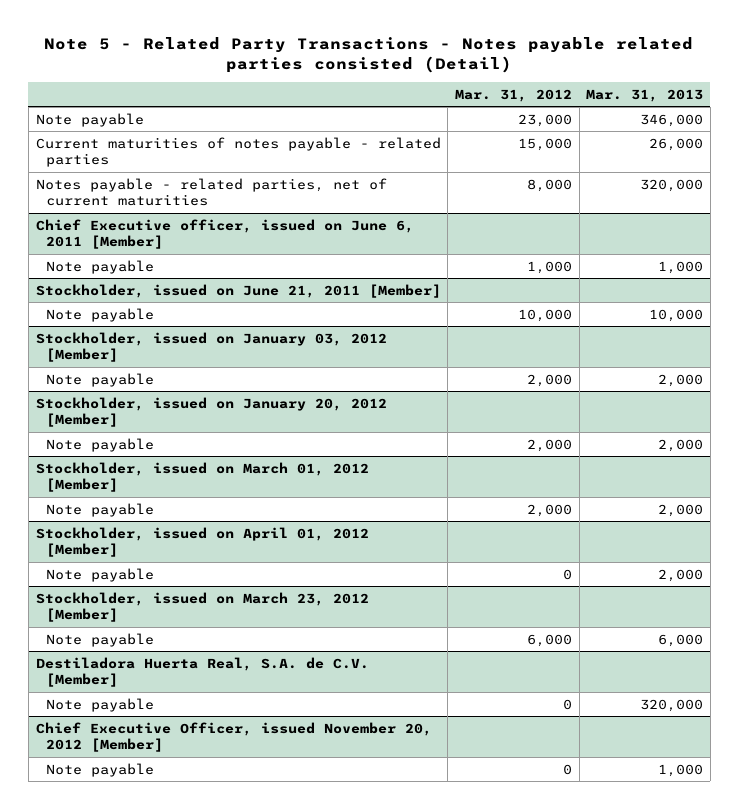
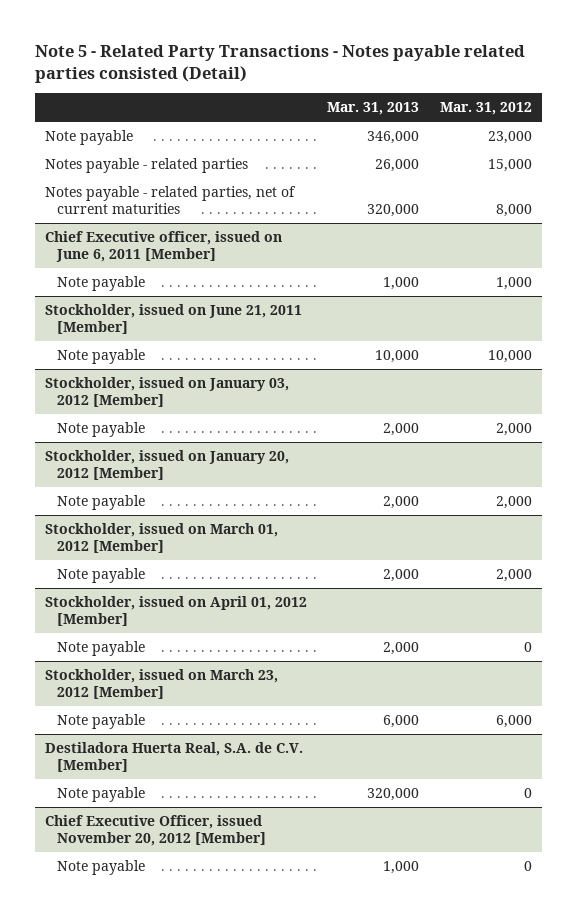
- | Mar. 31, 2012 | Mar. 31, 2013
+ | Mar. 31, 2013 | Mar. 31, 2012
- Current maturities of notes payable - related parties | 15,000 | 26,000
+ Notes payable - related parties | 26,000 | 15,000

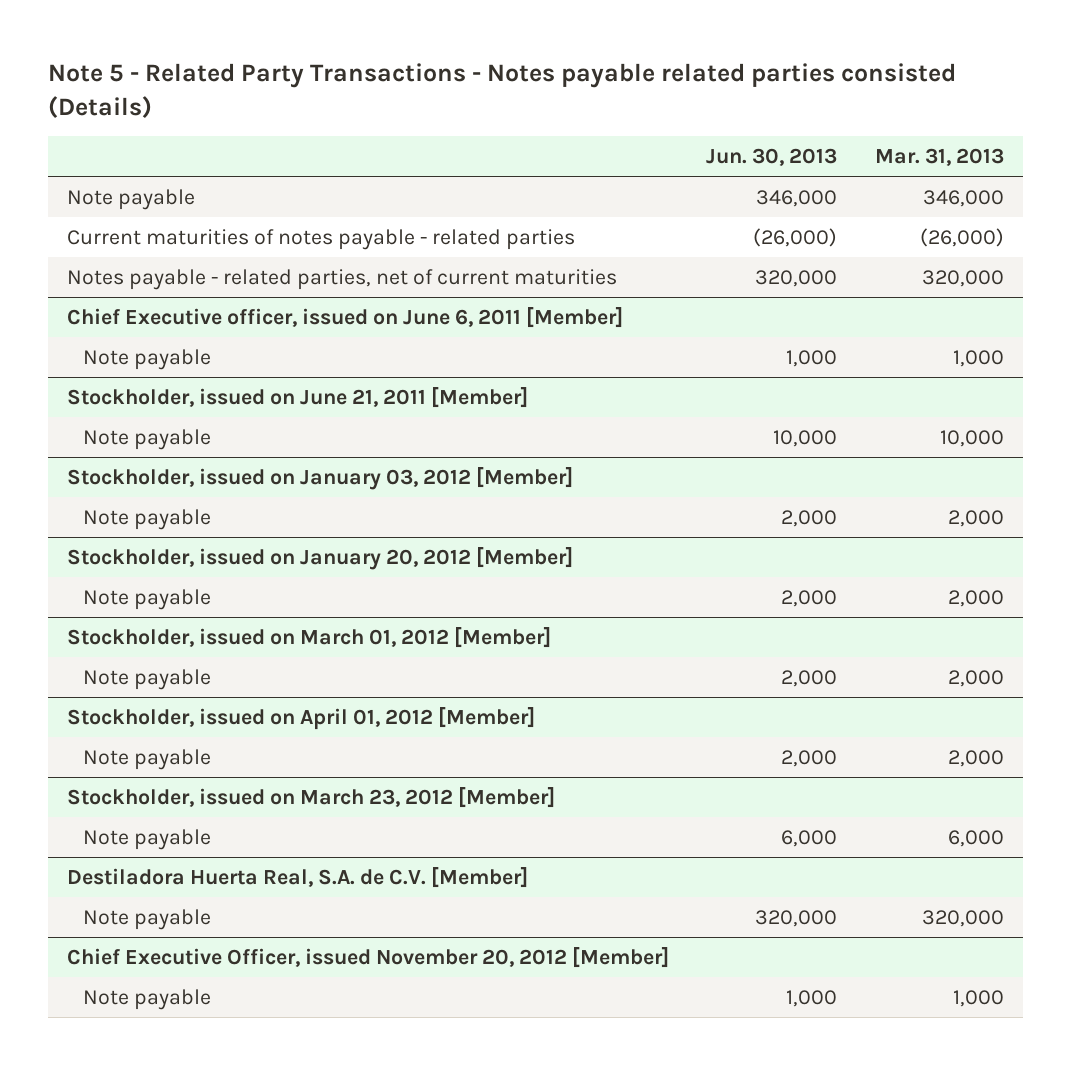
- Note 5 - Related Party Transactions - Notes payable related parties consisted (Detail)
+ Note 5 - Related Party Transactions - Notes payable related parties consisted (Details)
- | Mar. 31, 2013 | Mar. 31, 2012
+ | Jun. 30, 2013 | Mar. 31, 2013
- Notes payable - related parties | 26,000 | 15,000
+ Current maturities of notes payable - related parties | (26,000) | (26,000)

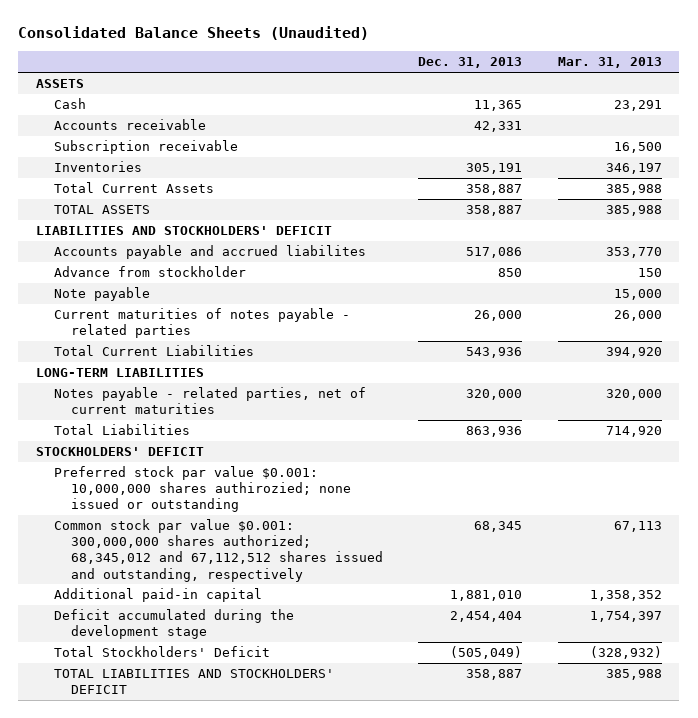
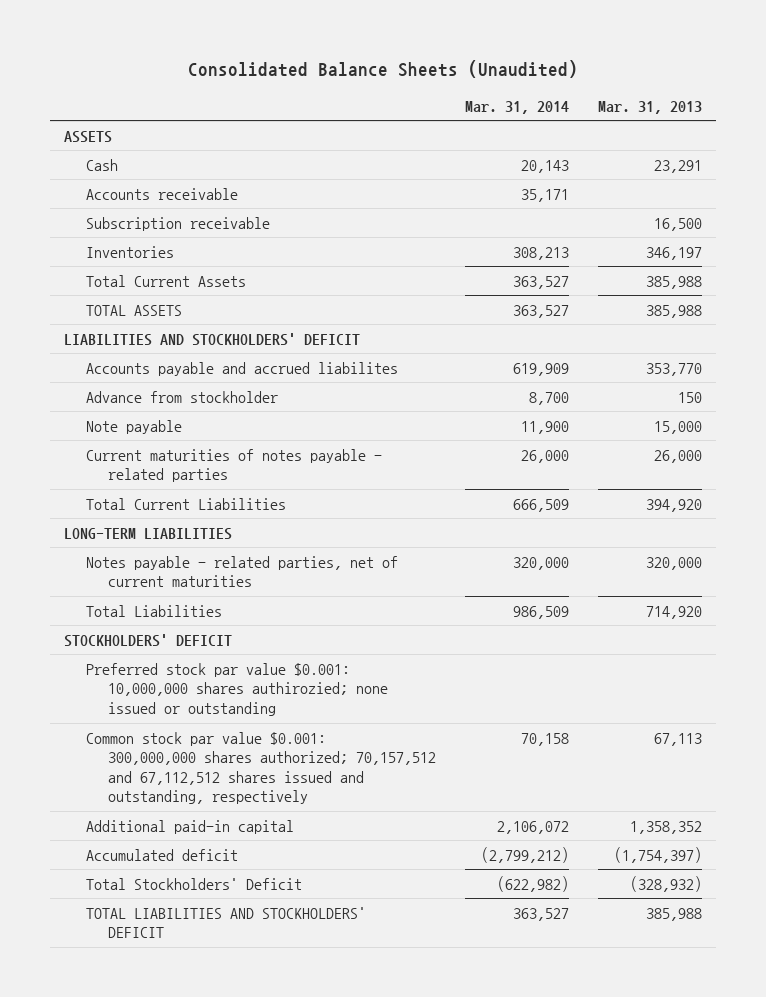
- | Dec. 31, 2013 | Mar. 31, 2013
+ | Mar. 31, 2014 | Mar. 31, 2013
- Common stock par value $0.001: 300,000,000 shares authorized; 68,345,012 and 67,112,512 shares issued and outstanding, respectively | 68,345 | 67,113
+ Common stock par value $0.001: 300,000,000 shares authorized; 70,157,512 and 67,112,512 shares issued and outstanding, respectively | 70,158 | 67,113
- Deficit accumulated during the development stage | 2,454,404 | 1,754,397
+ Accumulated deficit | (2,799,212) | (1,754,397)

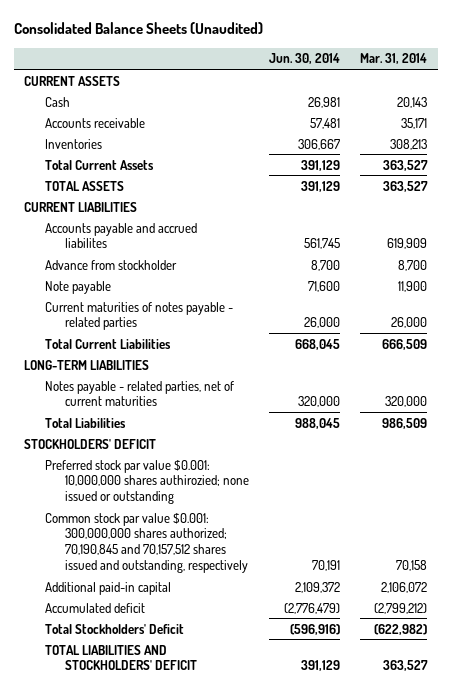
- | Mar. 31, 2014 | Mar. 31, 2013
+ | Jun. 30, 2014 | Mar. 31, 2014
- ASSETS
+ CURRENT ASSETS
- Subscription receivable | | 16,500
- LIABILITIES AND STOCKHOLDERS' DEFICIT
+ CURRENT LIABILITIES
- Common stock par value $0.001: 300,000,000 shares authorized; 70,157,512 and 67,112,512 shares issued and outstanding, respectively | 70,158 | 67,113
+ Common stock par value $0.001: 300,000,000 shares authorized; 70,190,845 and 70,157,512 shares issued and outstanding, respectively | 70,191 | 70,158

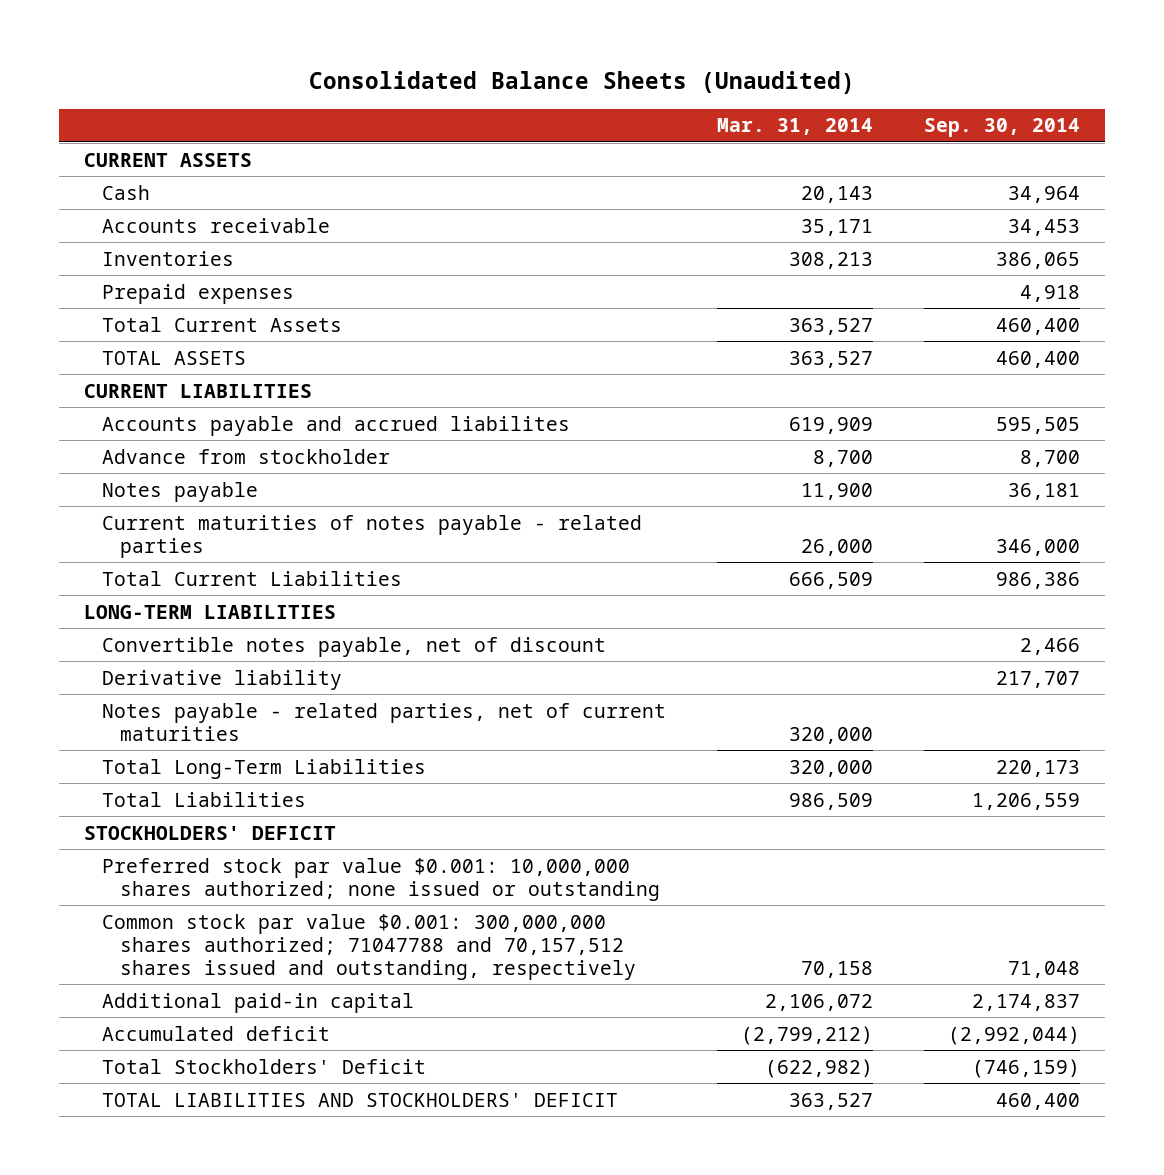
- | Jun. 30, 2014 | Mar. 31, 2014
+ | Mar. 31, 2014 | Sep. 30, 2014
+ Prepaid expenses | | 4,918
- Note payable | 71,600 | 11,900
+ Notes payable | 11,900 | 36,181
+ Convertible notes payable, net of discount | | 2,466
+ Derivative liability | | 217,707
+ Total Long-Term Liabilities | 320,000 | 220,173
- Preferred stock par value $0.001: 10,000,000 shares authirozied; none issued or outstanding
- Common stock par value $0.001: 300,000,000 shares authorized; 70,190,845 and 70,157,512 shares issued and outstanding, respectively | 70,191 | 70,158
+ Preferred stock par value $0.001: 10,000,000 shares authorized; none issued or outstanding
+ Common stock par value $0.001: 300,000,000 shares authorized; 71047788 and 70,157,512 shares issued and outstanding, respectively | 70,158 | 71,048

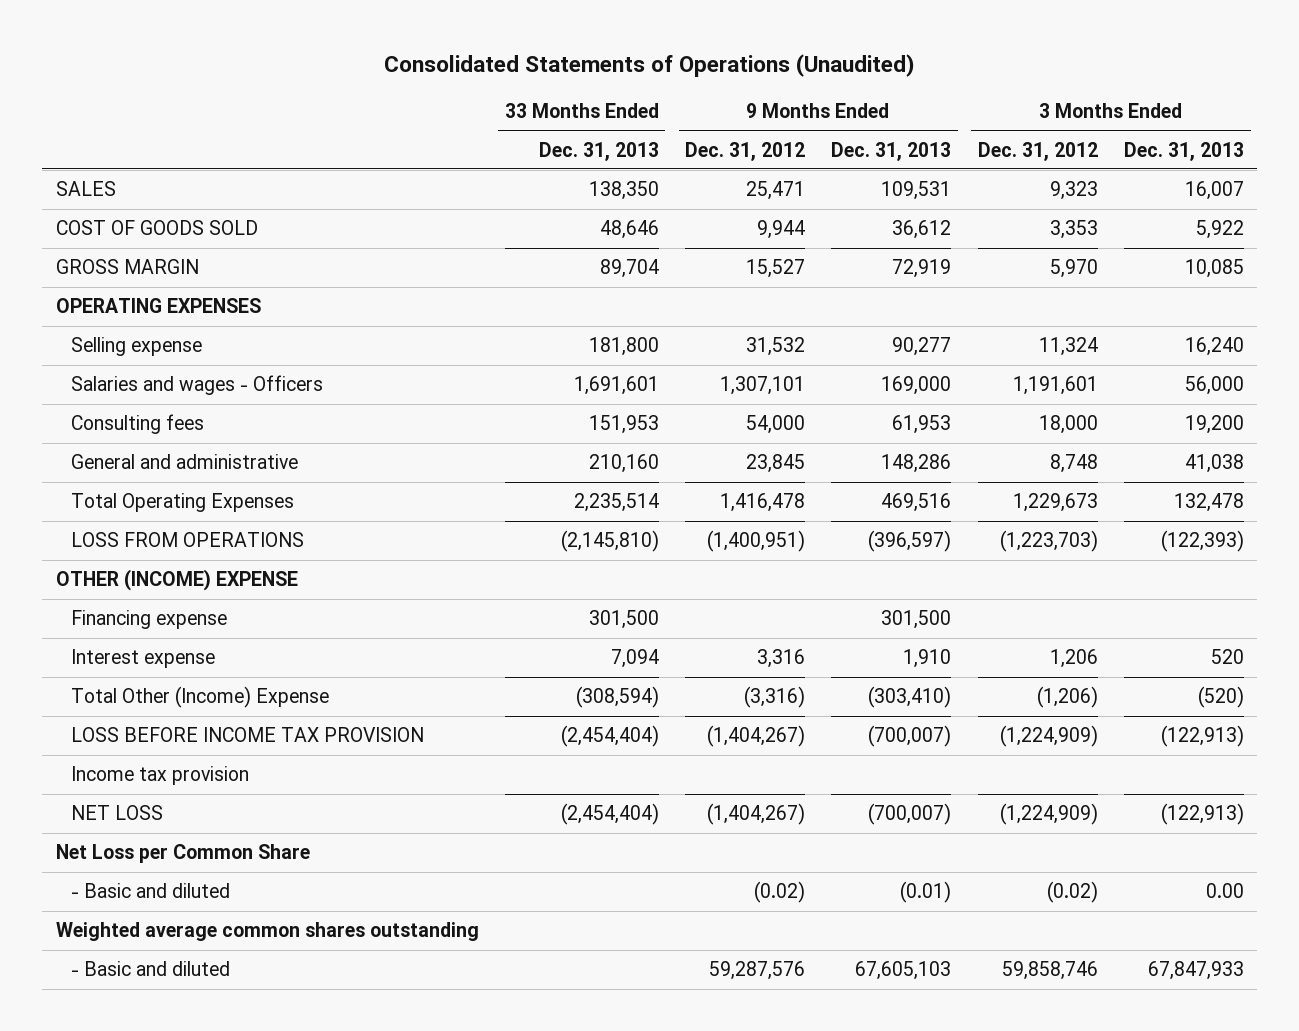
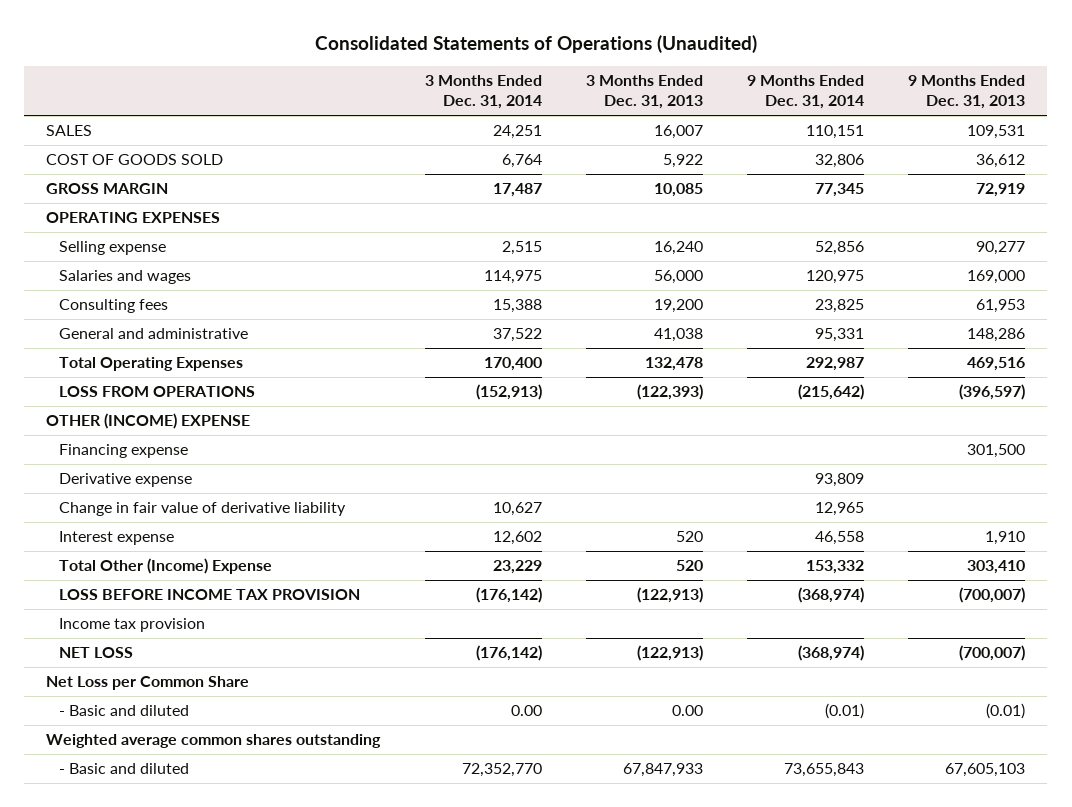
- | 33 Months Ended Dec. 31, 2013 | 9 Months Ended Dec. 31, 2012 | 9 Months Ended Dec. 31, 2013 | 3 Months Ended Dec. 31, 2012 | 3 Months Ended Dec. 31, 2013
+ | 3 Months Ended Dec. 31, 2014 | 3 Months Ended Dec. 31, 2013 | 9 Months Ended Dec. 31, 2014 | 9 Months Ended Dec. 31, 2013
- Salaries and wages - Officers | 1,691,601 | 1,307,101 | 169,000 | 1,191,601 | 56,000
+ Salaries and wages | 114,975 | 56,000 | 120,975 | 169,000
+ Derivative expense | | | 93,809 |
+ Change in fair value of derivative liability | 10,627 | | 12,965 |
- Total Other (Income) Expense | (308,594) | (3,316) | (303,410) | (1,206) | (520)
+ Total Other (Income) Expense | 23,229 | 520 | 153,332 | 303,410

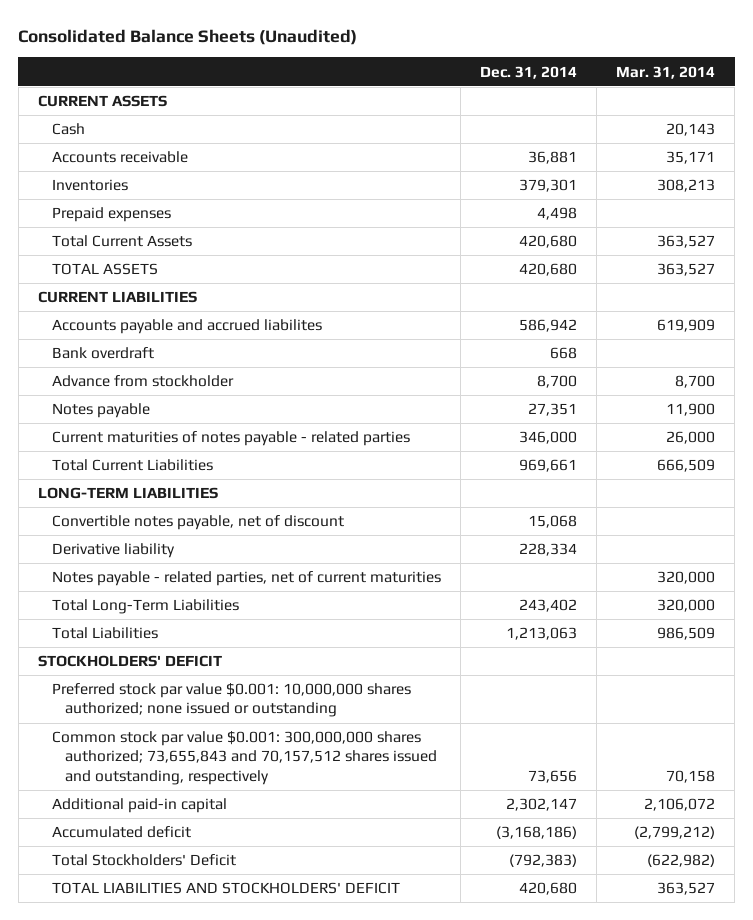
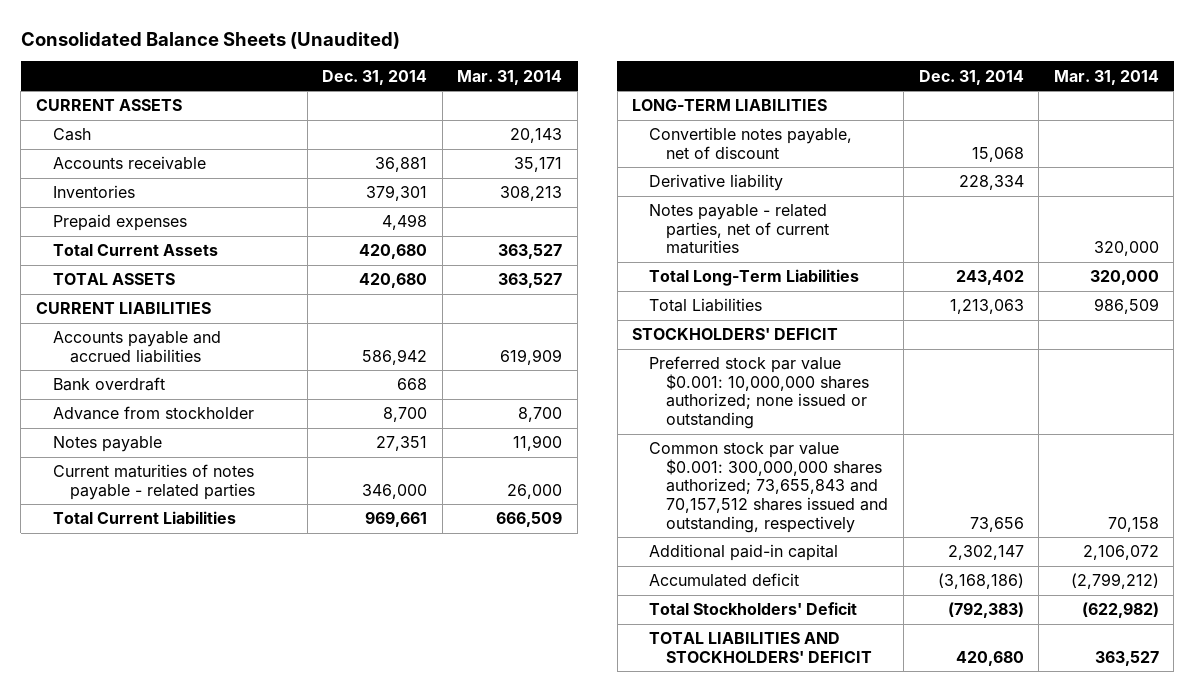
- Accounts payable and accrued liabilites | 586,942 | 619,909
+ Accounts payable and accrued liabilities | 586,942 | 619,909

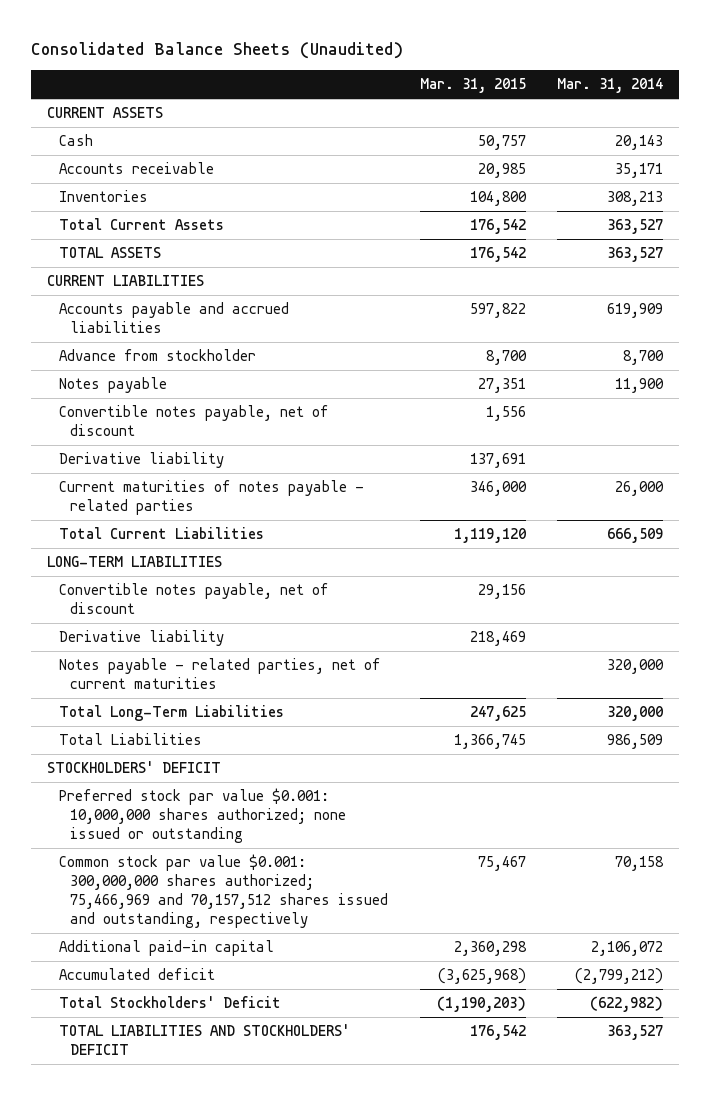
- | Dec. 31, 2014 | Mar. 31, 2014
+ | Mar. 31, 2015 | Mar. 31, 2014
- Prepaid expenses | 4,498 |
- Bank overdraft | 668 |
+ Convertible notes payable, net of discount | 1,556 |
+ Derivative liability | 137,691 |
- Common stock par value $0.001: 300,000,000 shares authorized; 73,655,843 and 70,157,512 shares issued and outstanding, respectively | 73,656 | 70,158
+ Common stock par value $0.001: 300,000,000 shares authorized; 75,466,969 and 70,157,512 shares issued and outstanding, respectively | 75,467 | 70,158

